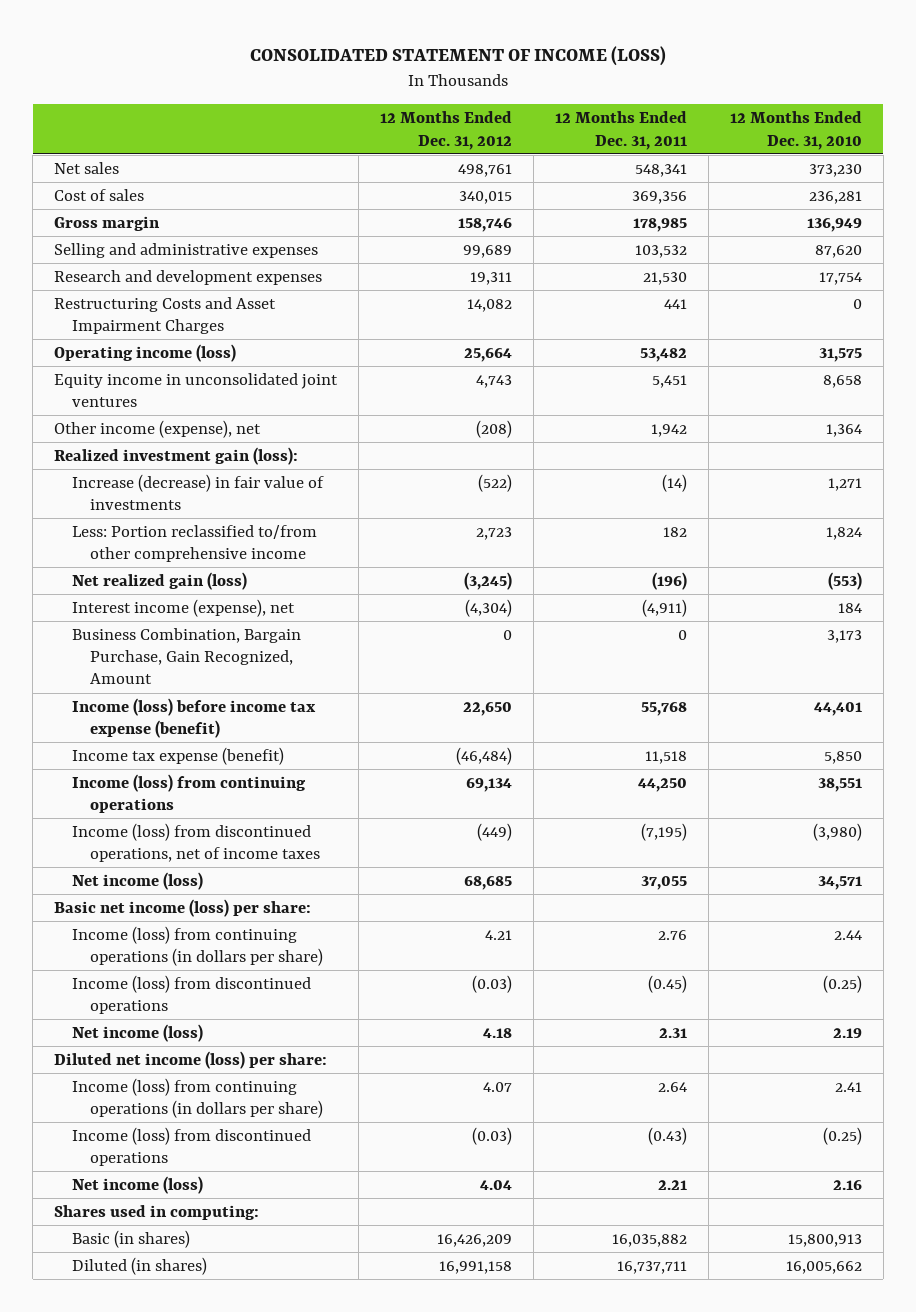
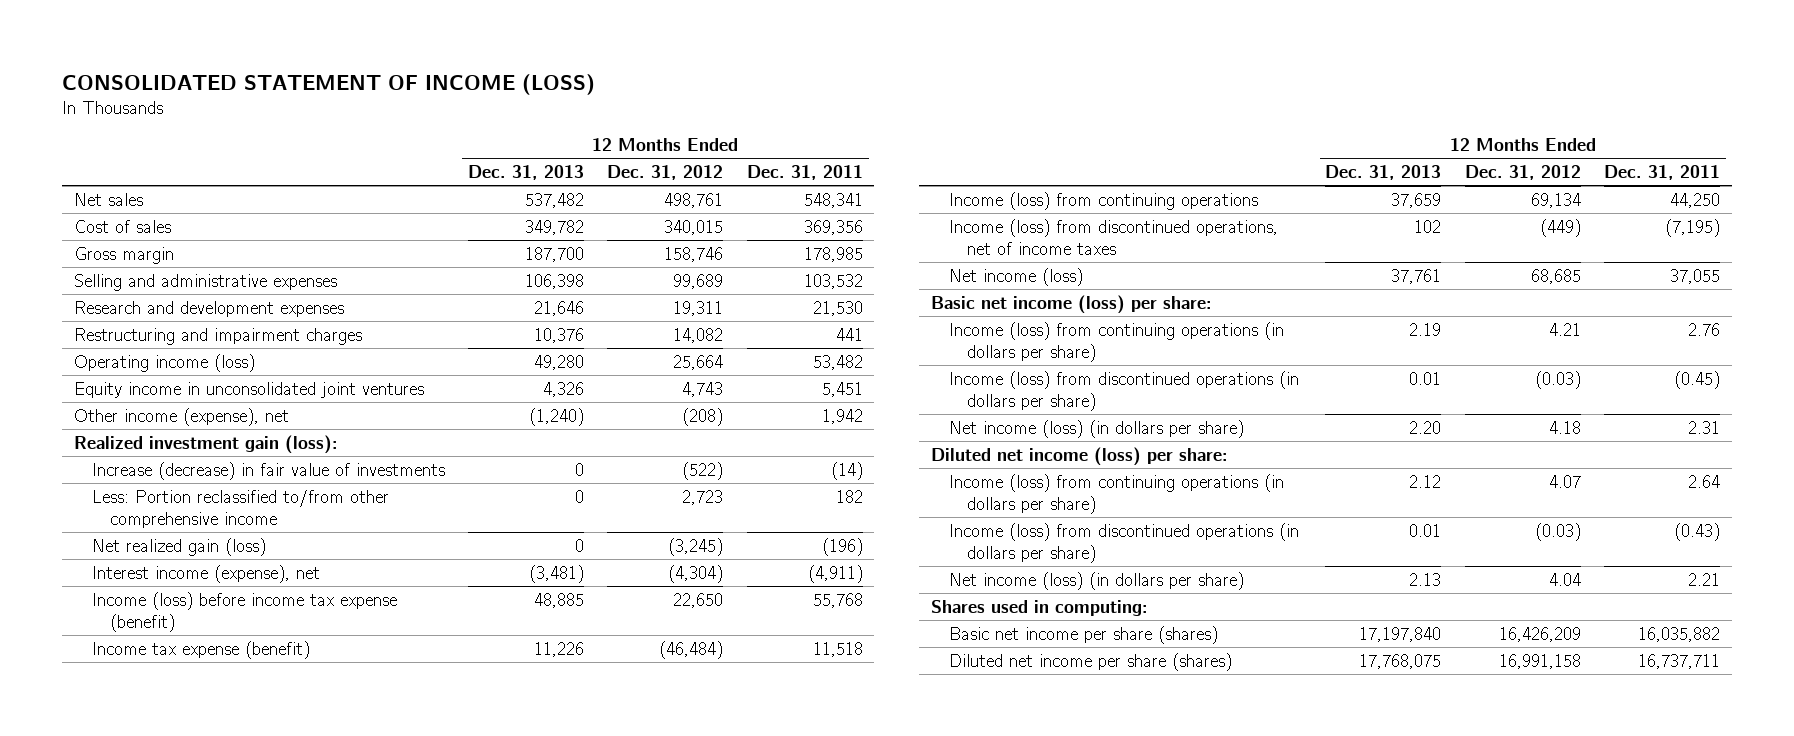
- | 12 Months Ended Dec. 31, 2012 | 12 Months Ended Dec. 31, 2011 | 12 Months Ended Dec. 31, 2010
+ | 12 Months Ended Dec. 31, 2013 | 12 Months Ended Dec. 31, 2012 | 12 Months Ended Dec. 31, 2011
- Restructuring Costs and Asset Impairment Charges | 14,082 | 441 | 0
+ Restructuring and impairment charges | 10,376 | 14,082 | 441
- Business Combination, Bargain Purchase, Gain Recognized, Amount | 0 | 0 | 3,173
- Income (loss) from discontinued operations | (0.03) | (0.45) | (0.25)
- Net income (loss) | 4.18 | 2.31 | 2.19
+ Income (loss) from discontinued operations (in dollars per share) | 0.01 | (0.03) | (0.45)
+ Net income (loss) (in dollars per share) | 2.20 | 4.18 | 2.31
- Income (loss) from discontinued operations | (0.03) | (0.43) | (0.25)
- Net income (loss) | 4.04 | 2.21 | 2.16
+ Income (loss) from discontinued operations (in dollars per share) | 0.01 | (0.03) | (0.43)
+ Net income (loss) (in dollars per share) | 2.13 | 4.04 | 2.21
- Basic (in shares) | 16,426,209 | 16,035,882 | 15,800,913
- Diluted (in shares) | 16,991,158 | 16,737,711 | 16,005,662
+ Basic net income per share (shares) | 17,197,840 | 16,426,209 | 16,035,882
+ Diluted net income per share (shares) | 17,768,075 | 16,991,158 | 16,737,711

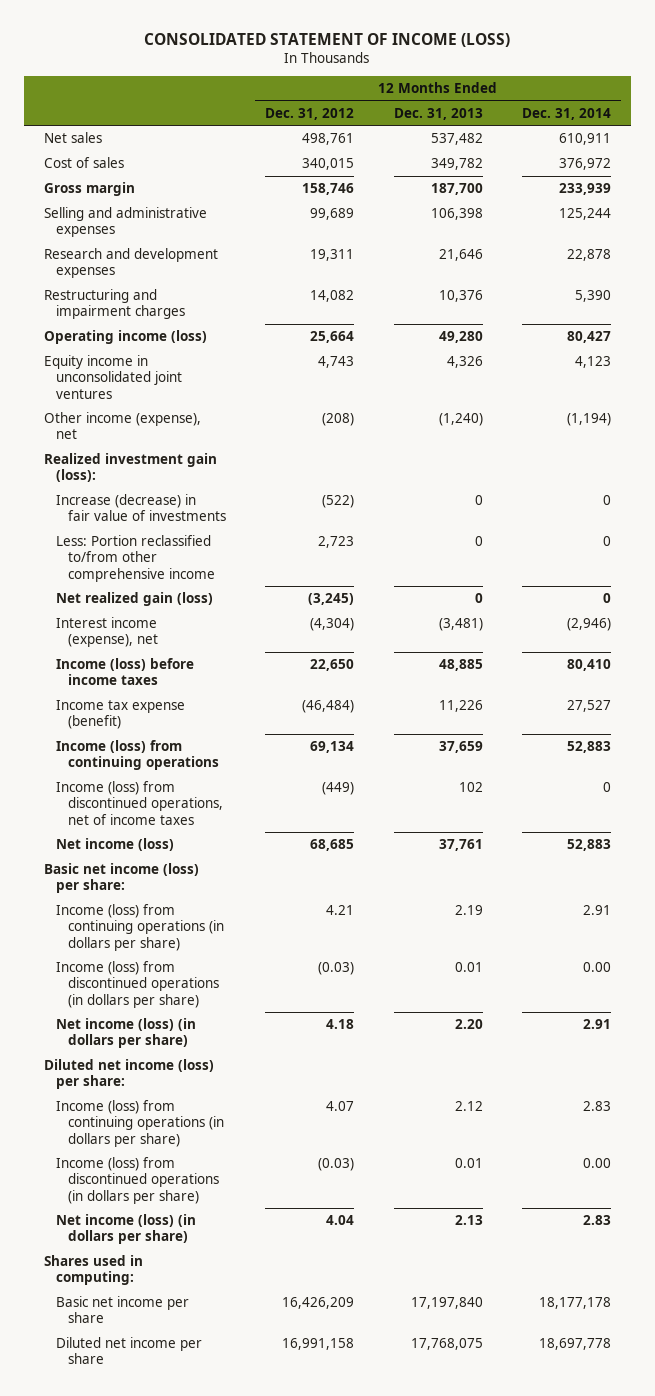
- | 12 Months Ended Dec. 31, 2013 | 12 Months Ended Dec. 31, 2012 | 12 Months Ended Dec. 31, 2011
+ | 12 Months Ended Dec. 31, 2012 | 12 Months Ended Dec. 31, 2013 | 12 Months Ended Dec. 31, 2014
- Income (loss) before income tax expense (benefit) | 48,885 | 22,650 | 55,768
+ Income (loss) before income taxes | 22,650 | 48,885 | 80,410
- Basic net income per share (shares) | 17,197,840 | 16,426,209 | 16,035,882
- Diluted net income per share (shares) | 17,768,075 | 16,991,158 | 16,737,711
+ Basic net income per share | 16,426,209 | 17,197,840 | 18,177,178
+ Diluted net income per share | 16,991,158 | 17,768,075 | 18,697,778

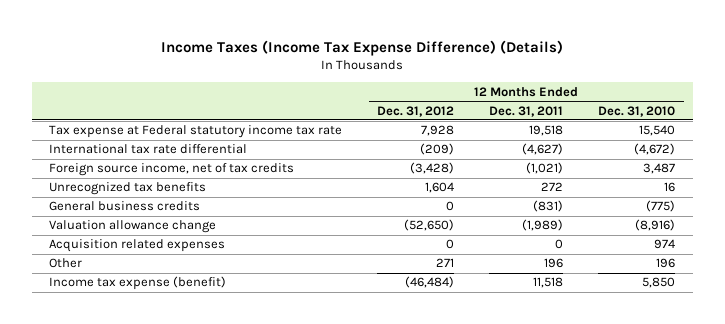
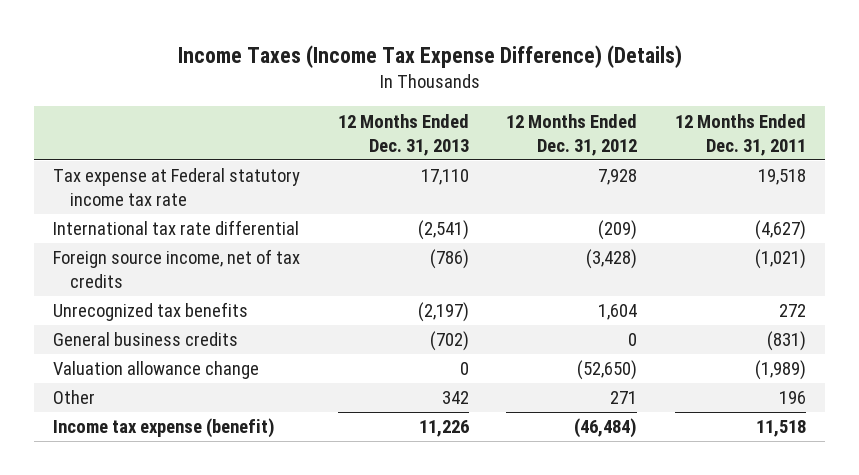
- | 12 Months Ended Dec. 31, 2012 | 12 Months Ended Dec. 31, 2011 | 12 Months Ended Dec. 31, 2010
+ | 12 Months Ended Dec. 31, 2013 | 12 Months Ended Dec. 31, 2012 | 12 Months Ended Dec. 31, 2011
- Acquisition related expenses | 0 | 0 | 974

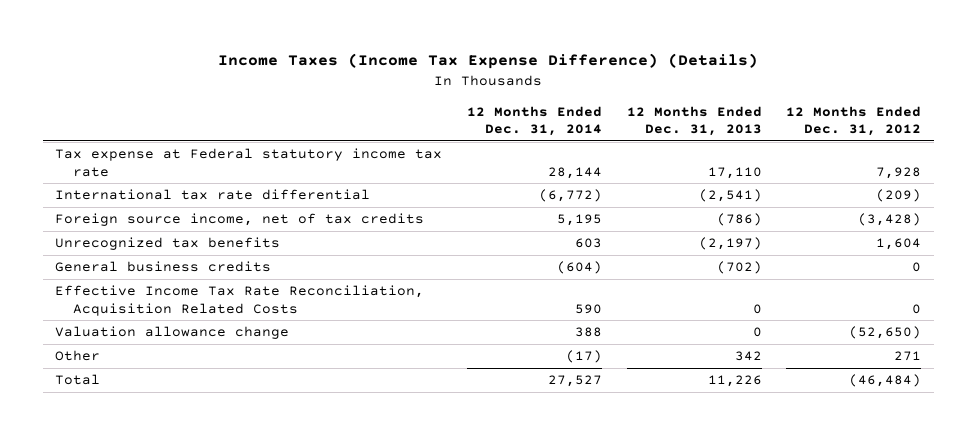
- | 12 Months Ended Dec. 31, 2013 | 12 Months Ended Dec. 31, 2012 | 12 Months Ended Dec. 31, 2011
+ | 12 Months Ended Dec. 31, 2014 | 12 Months Ended Dec. 31, 2013 | 12 Months Ended Dec. 31, 2012
+ Effective Income Tax Rate Reconciliation, Acquisition Related Costs | 590 | 0 | 0
- Income tax expense (benefit) | 11,226 | (46,484) | 11,518
+ Total | 27,527 | 11,226 | (46,484)

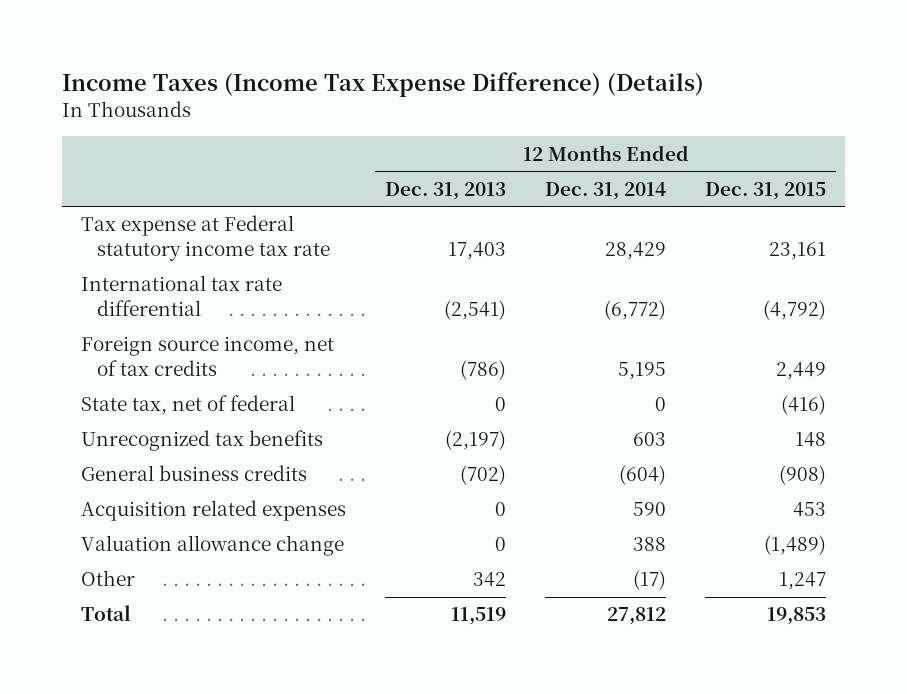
- | 12 Months Ended Dec. 31, 2014 | 12 Months Ended Dec. 31, 2013 | 12 Months Ended Dec. 31, 2012
+ | 12 Months Ended Dec. 31, 2013 | 12 Months Ended Dec. 31, 2014 | 12 Months Ended Dec. 31, 2015
- Tax expense at Federal statutory income tax rate | 28,144 | 17,110 | 7,928
+ Tax expense at Federal statutory income tax rate | 17,403 | 28,429 | 23,161
+ State tax, net of federal | 0 | 0 | (416)
- Effective Income Tax Rate Reconciliation, Acquisition Related Costs | 590 | 0 | 0
+ Acquisition related expenses | 0 | 590 | 453
- Total | 27,527 | 11,226 | (46,484)
+ Total | 11,519 | 27,812 | 19,853

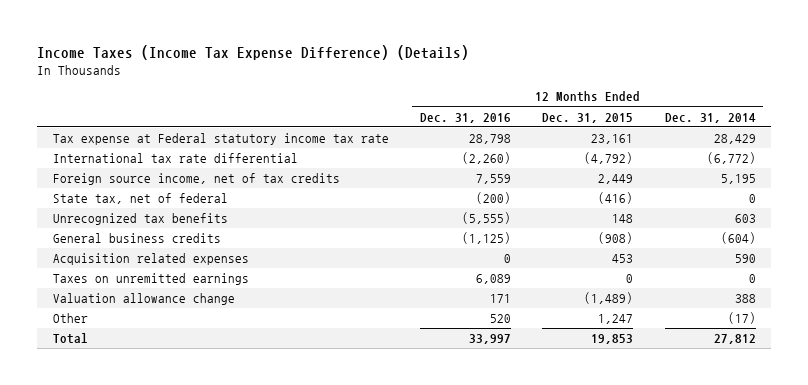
- | 12 Months Ended Dec. 31, 2013 | 12 Months Ended Dec. 31, 2014 | 12 Months Ended Dec. 31, 2015
+ | 12 Months Ended Dec. 31, 2016 | 12 Months Ended Dec. 31, 2015 | 12 Months Ended Dec. 31, 2014
+ Taxes on unremitted earnings | 6,089 | 0 | 0

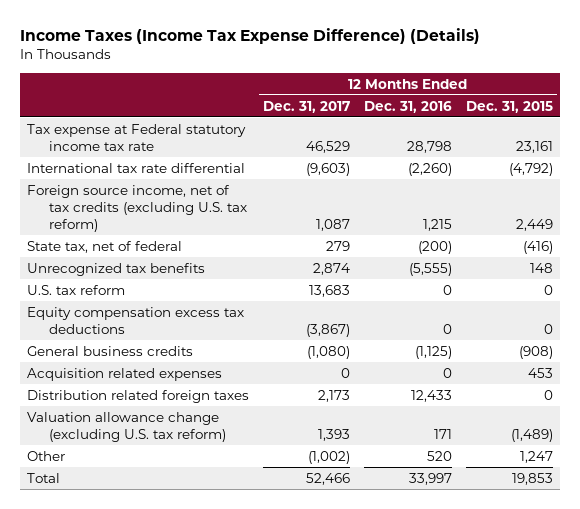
- | 12 Months Ended Dec. 31, 2016 | 12 Months Ended Dec. 31, 2015 | 12 Months Ended Dec. 31, 2014
+ | 12 Months Ended Dec. 31, 2017 | 12 Months Ended Dec. 31, 2016 | 12 Months Ended Dec. 31, 2015
- Foreign source income, net of tax credits | 7,559 | 2,449 | 5,195
+ Foreign source income, net of tax credits (excluding U.S. tax reform) | 1,087 | 1,215 | 2,449
+ U.S. tax reform | 13,683 | 0 | 0
+ Equity compensation excess tax deductions | (3,867) | 0 | 0
- Taxes on unremitted earnings | 6,089 | 0 | 0
- Valuation allowance change | 171 | (1,489) | 388
+ Distribution related foreign taxes | 2,173 | 12,433 | 0
+ Valuation allowance change (excluding U.S. tax reform) | 1,393 | 171 | (1,489)

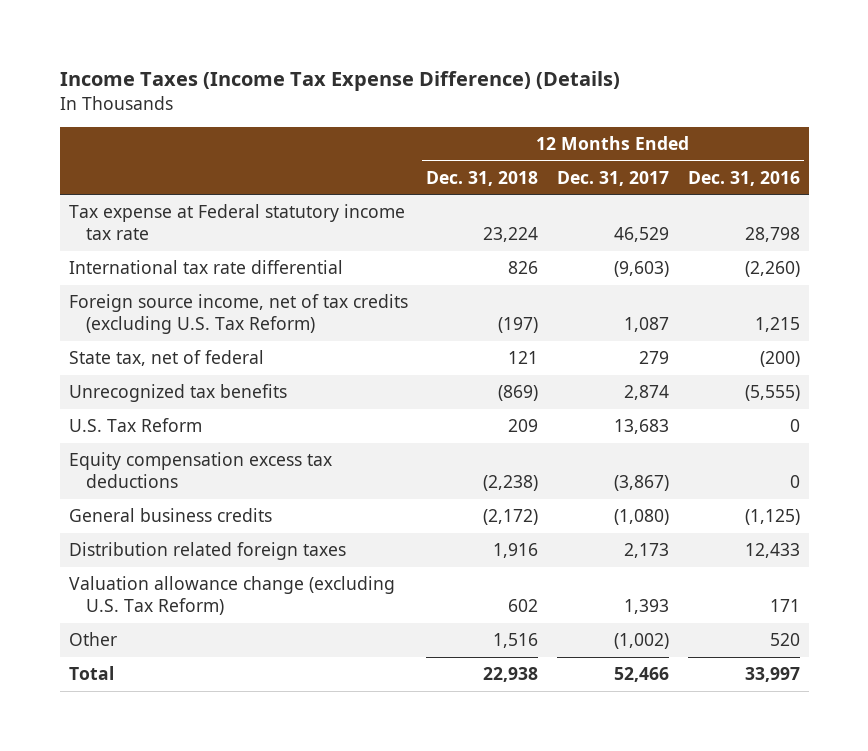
- | 12 Months Ended Dec. 31, 2017 | 12 Months Ended Dec. 31, 2016 | 12 Months Ended Dec. 31, 2015
+ | 12 Months Ended Dec. 31, 2018 | 12 Months Ended Dec. 31, 2017 | 12 Months Ended Dec. 31, 2016
- Foreign source income, net of tax credits (excluding U.S. tax reform) | 1,087 | 1,215 | 2,449
+ Foreign source income, net of tax credits (excluding U.S. Tax Reform) | (197) | 1,087 | 1,215
- U.S. tax reform | 13,683 | 0 | 0
+ U.S. Tax Reform | 209 | 13,683 | 0
- Acquisition related expenses | 0 | 0 | 453
- Valuation allowance change (excluding U.S. tax reform) | 1,393 | 171 | (1,489)
+ Valuation allowance change (excluding U.S. Tax Reform) | 602 | 1,393 | 171

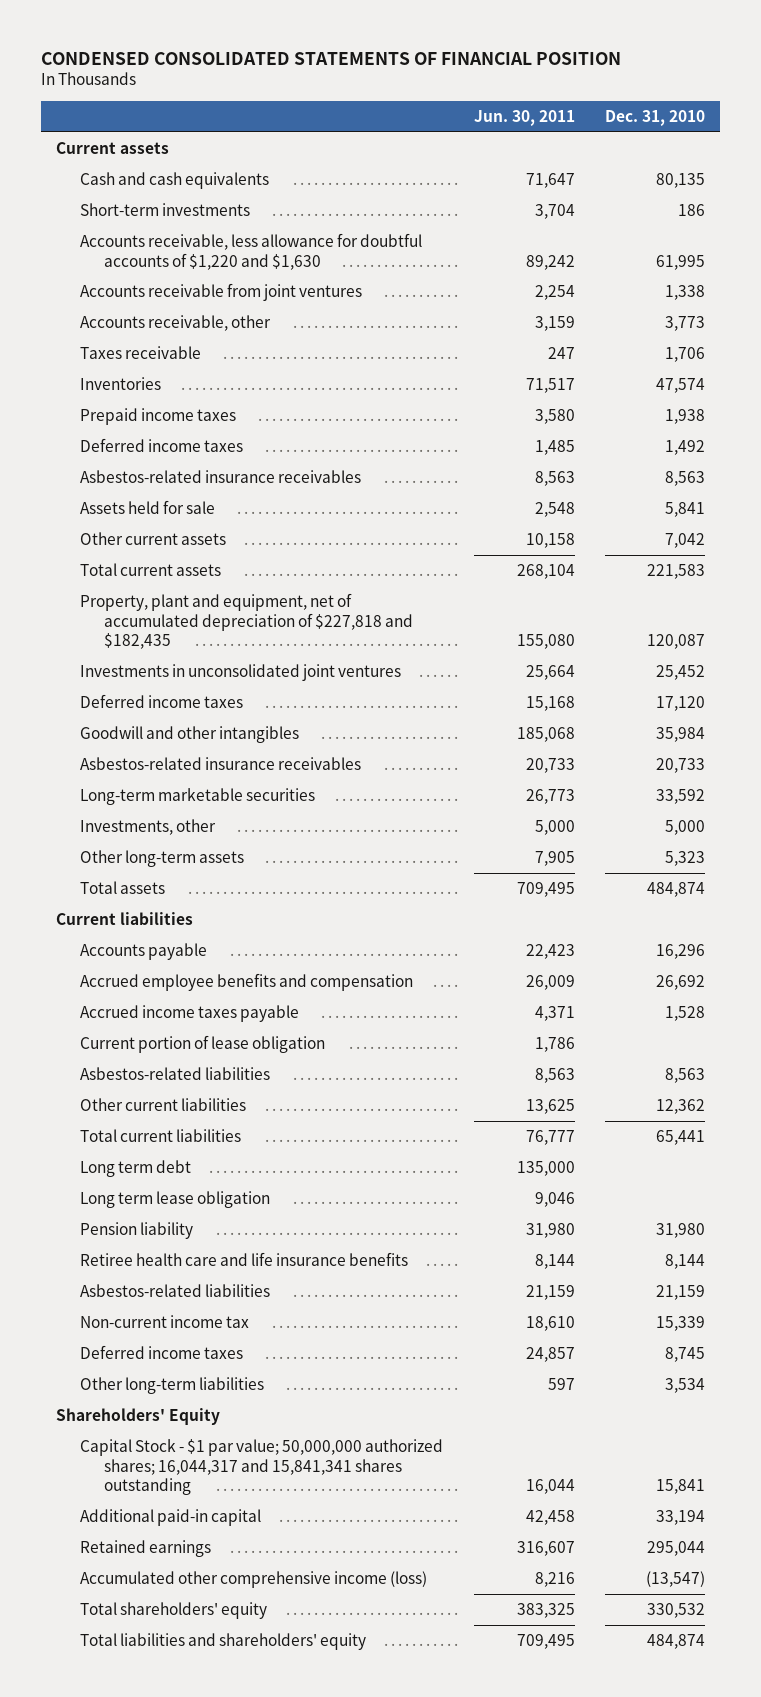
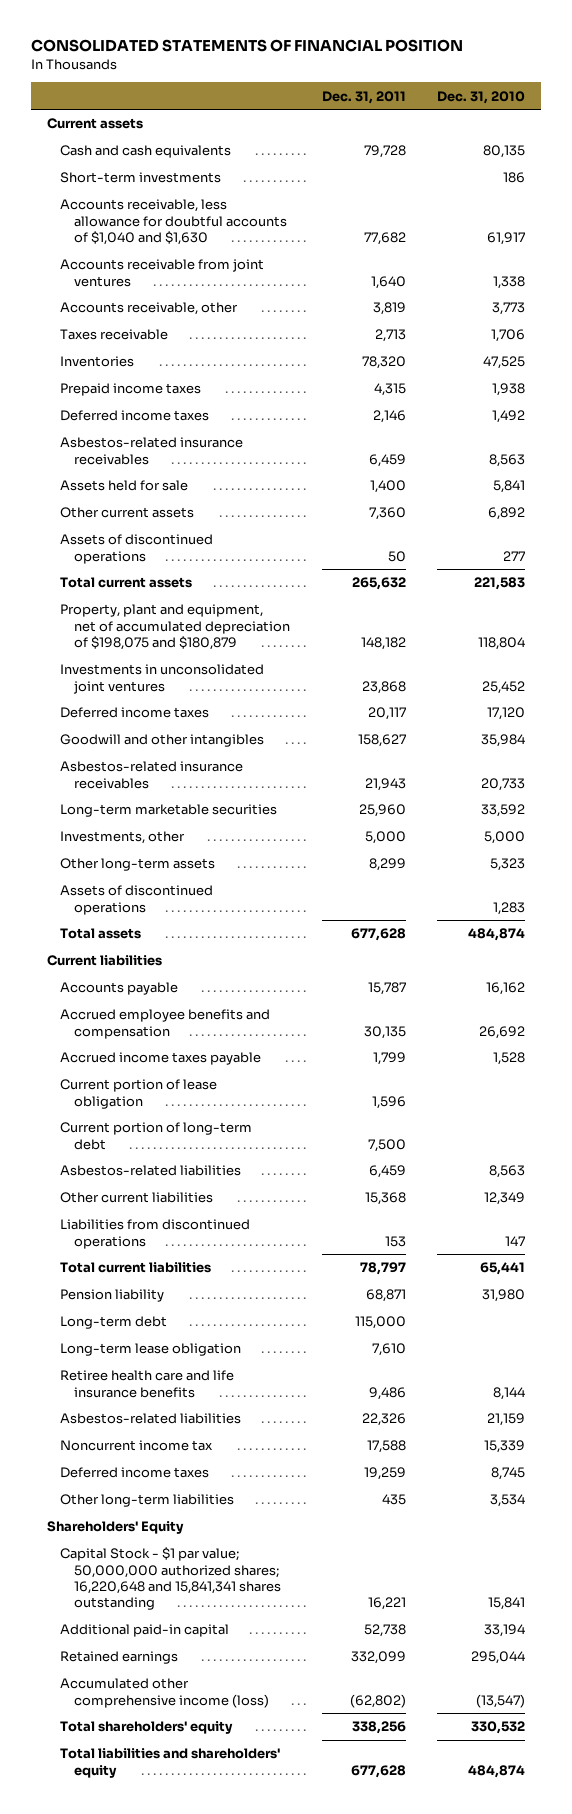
- CONDENSED CONSOLIDATED STATEMENTS OF FINANCIAL POSITION
+ CONSOLIDATED STATEMENTS OF FINANCIAL POSITION
- | Jun. 30, 2011 | Dec. 31, 2010
+ | Dec. 31, 2011 | Dec. 31, 2010
- Accounts receivable, less allowance for doubtful accounts of $1,220 and $1,630 | 89,242 | 61,995
+ Accounts receivable, less allowance for doubtful accounts of $1,040 and $1,630 | 77,682 | 61,917
- Inventories | 71,517 | 47,574
+ Inventories | 78,320 | 47,525
- Other current assets | 10,158 | 7,042
+ Other current assets | 7,360 | 6,892
+ Assets of discontinued operations | 50 | 277
- Property, plant and equipment, net of accumulated depreciation of $227,818 and $182,435 | 155,080 | 120,087
+ Property, plant and equipment, net of accumulated depreciation of $198,075 and $180,879 | 148,182 | 118,804
+ Assets of discontinued operations | | 1,283
- Accounts payable | 22,423 | 16,296
+ Accounts payable | 15,787 | 16,162
+ Current portion of long-term debt | 7,500 |
- Other current liabilities | 13,625 | 12,362
+ Other current liabilities | 15,368 | 12,349
+ Liabilities from discontinued operations | 153 | 147
- Long term debt | 135,000 |
- Long term lease obligation | 9,046 |
+ Long-term debt | 115,000 |
+ Long-term lease obligation | 7,610 |
- Non-current income tax | 18,610 | 15,339
+ Noncurrent income tax | 17,588 | 15,339
- Capital Stock - $1 par value; 50,000,000 authorized shares; 16,044,317 and 15,841,341 shares outstanding | 16,044 | 15,841
+ Capital Stock - $1 par value; 50,000,000 authorized shares; 16,220,648 and 15,841,341 shares outstanding | 16,221 | 15,841

